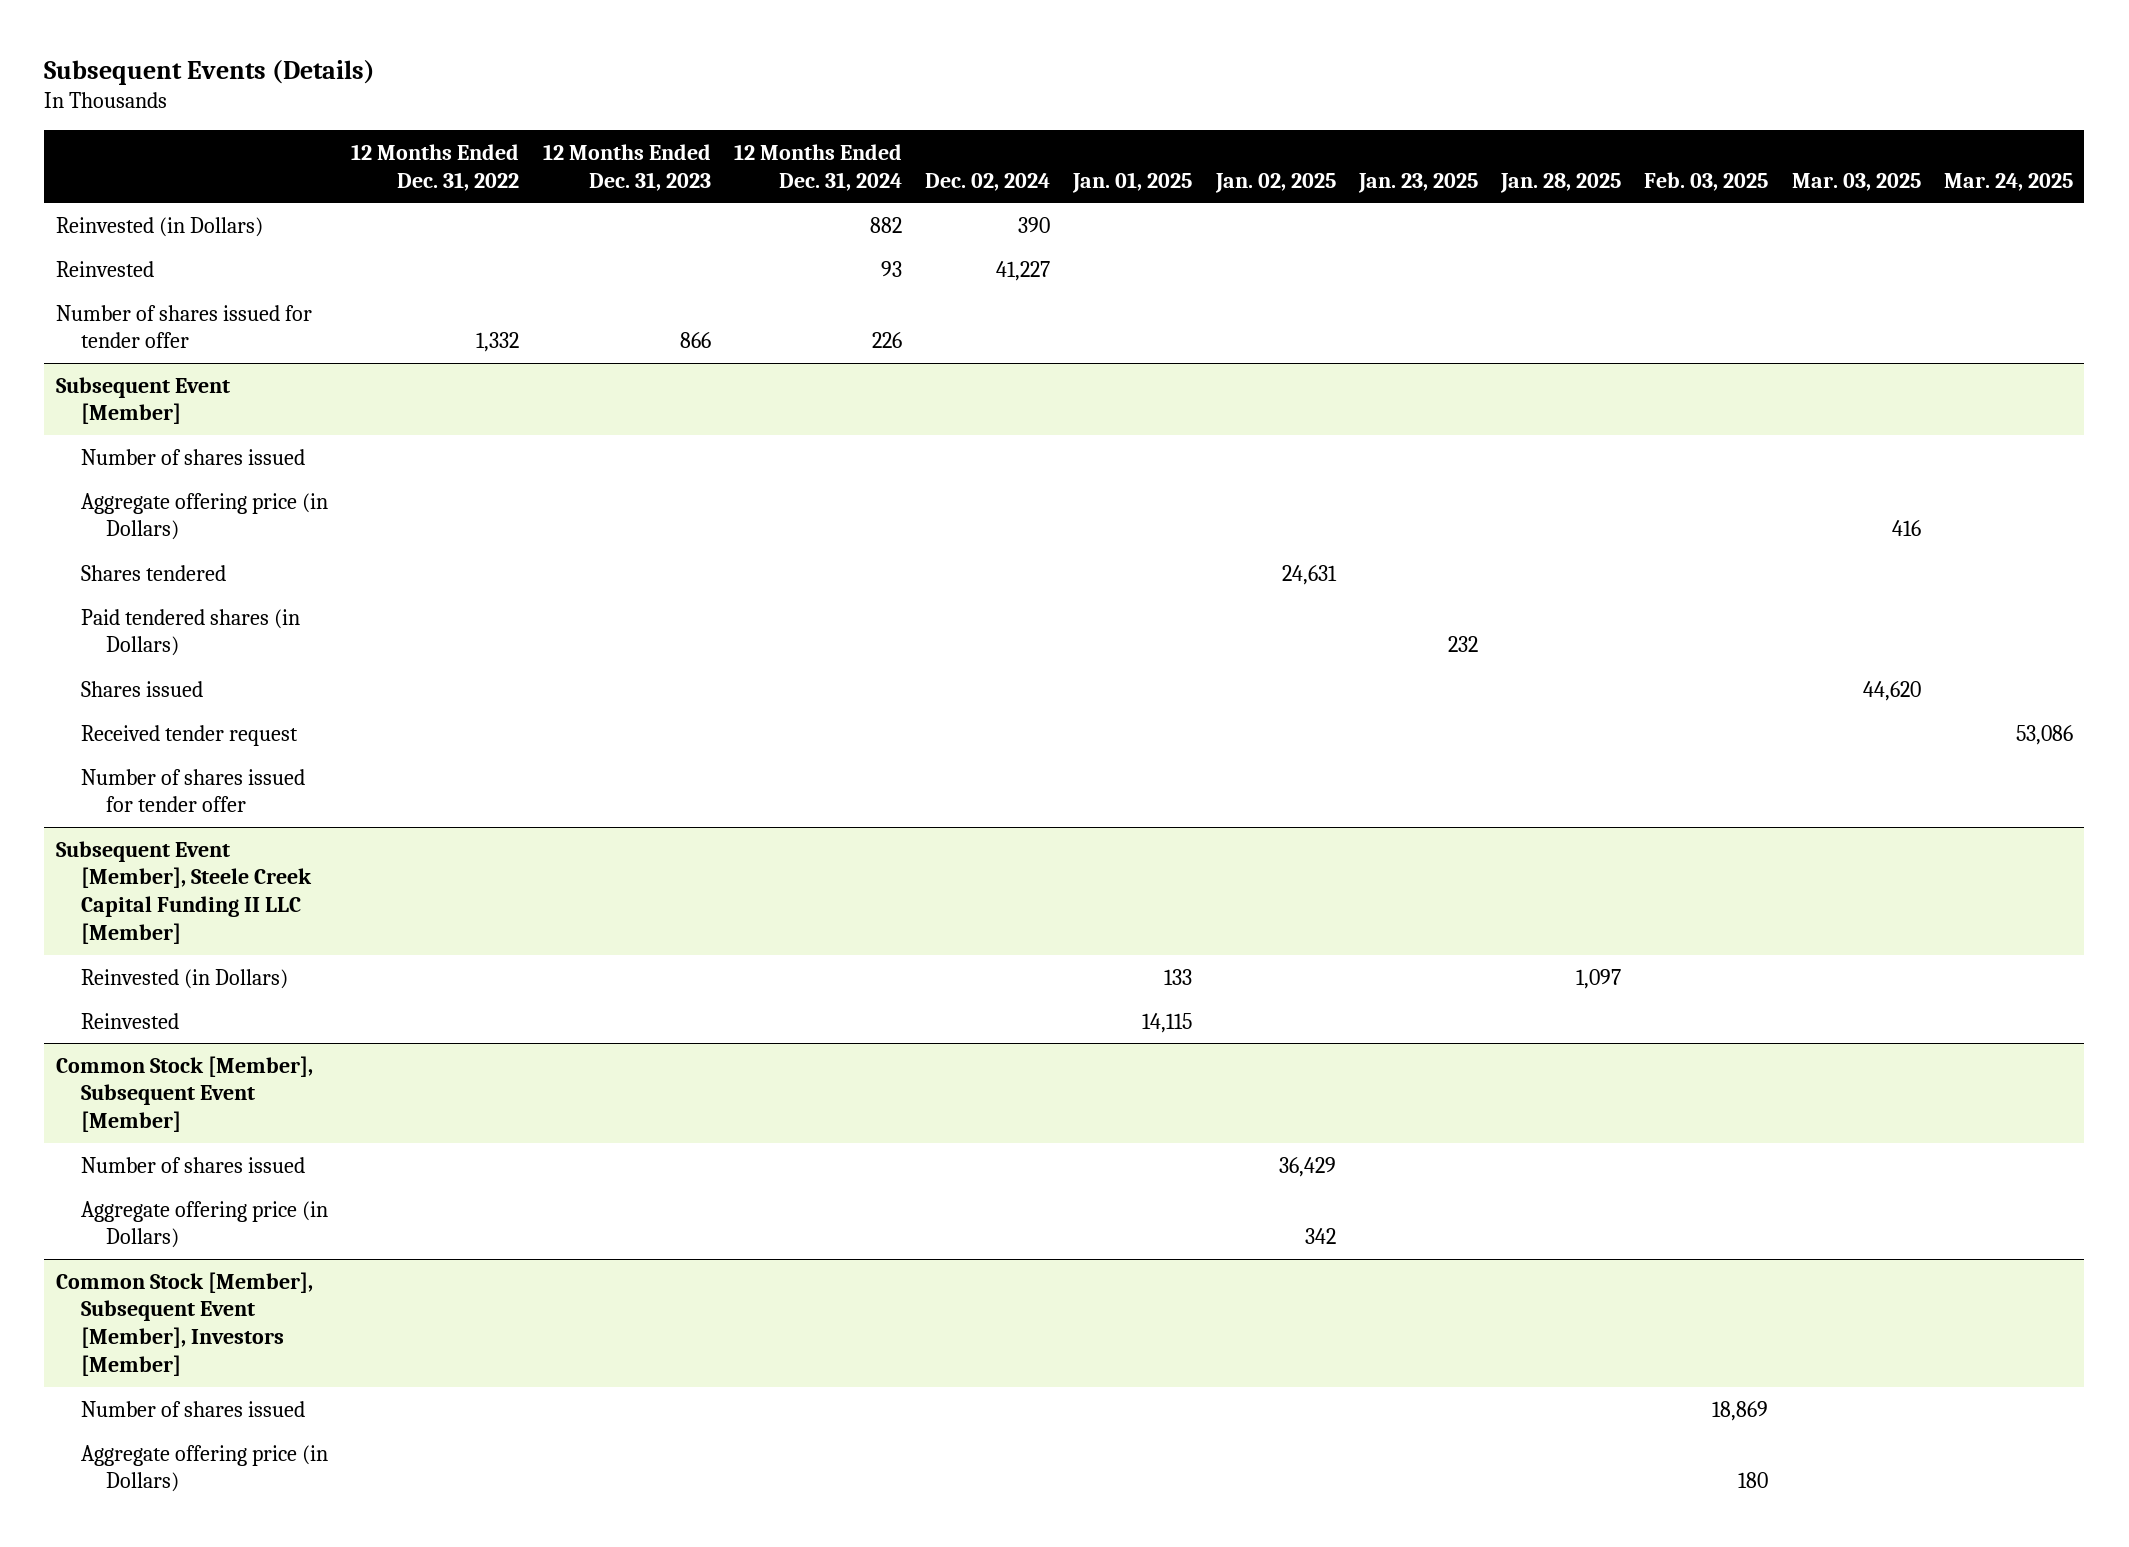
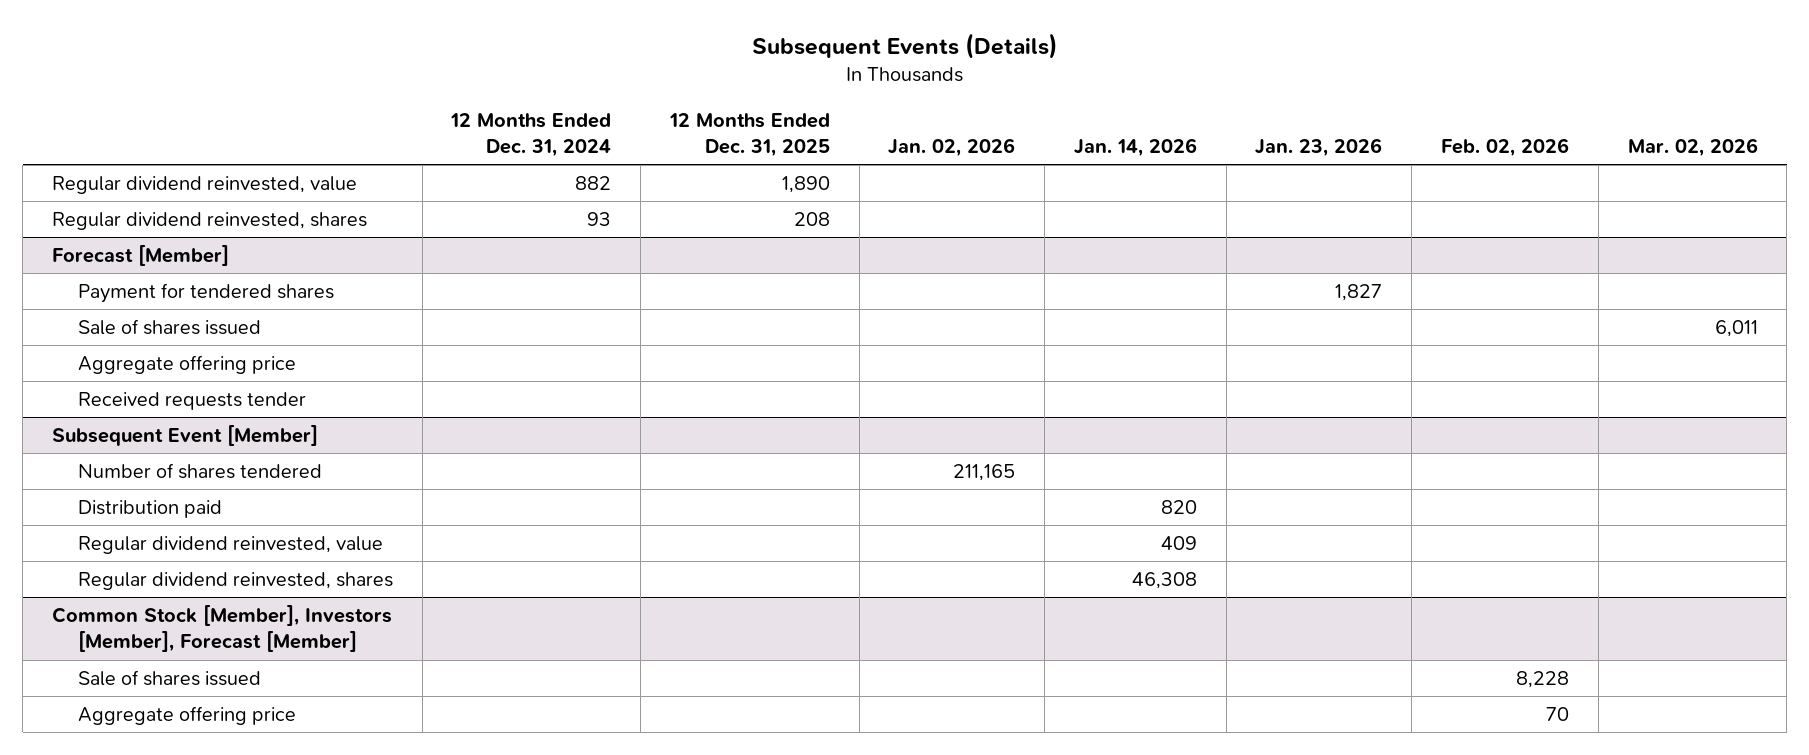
- | 12 Months Ended Dec. 31, 2022 | 12 Months Ended Dec. 31, 2023 | 12 Months Ended Dec. 31, 2024 | Dec. 02, 2024 | Jan. 01, 2025 | Jan. 02, 2025 | Jan. 23, 2025 | Jan. 28, 2025 | Feb. 03, 2025 | Mar. 03, 2025 | Mar. 24, 2025
+ | 12 Months Ended Dec. 31, 2024 | 12 Months Ended Dec. 31, 2025 | Jan. 02, 2026 | Jan. 14, 2026 | Jan. 23, 2026 | Feb. 02, 2026 | Mar. 02, 2026
- Reinvested (in Dollars) | | | 882 | 390 | | | | | | |
- Reinvested | | | 93 | 41,227 | | | | | | |
- Number of shares issued for tender offer | 1,332 | 866 | 226 | | | | | | | |
+ Regular dividend reinvested, value | 882 | 1,890 | | | | |
+ Regular dividend reinvested, shares | 93 | 208 | | | | |
+ Forecast [Member]
+ Payment for tendered shares | | | | | 1,827 | |
+ Sale of shares issued | | | | | | | 6,011
+ Aggregate offering price
+ Received requests tender
@ Subsequent Event [Member]
- Number of shares issued
- Aggregate offering price (in Dollars) | | | | | | | | | | 416 |
- Shares tendered | | | | | | 24,631 | | | | |
- Paid tendered shares (in Dollars) | | | | | | | 232 | | | |
- Shares issued | | | | | | | | | | 44,620 |
- Received tender request | | | | | | | | | | | 53,086
- Number of shares issued for tender offer
- Subsequent Event [Member], Steele Creek Capital Funding II LLC [Member]
- Reinvested (in Dollars) | | | | | 133 | | | 1,097 | | |
- Reinvested | | | | | 14,115 | | | | | |
- Common Stock [Member], Subsequent Event [Member]
- Number of shares issued | | | | | | 36,429 | | | | |
- Aggregate offering price (in Dollars) | | | | | | 342 | | | | |
- Common Stock [Member], Subsequent Event [Member], Investors [Member]
- Number of shares issued | | | | | | | | | 18,869 | |
- Aggregate offering price (in Dollars) | | | | | | | | | 180 | |
@ Subsequent Event [Member]
+ Number of shares tendered | | | 211,165 | | | |
+ Distribution paid | | | | 820 | | |
+ Regular dividend reinvested, value | | | | 409 | | |
+ Regular dividend reinvested, shares | | | | 46,308 | | |
+ Common Stock [Member], Investors [Member], Forecast [Member]
+ Sale of shares issued | | | | | | 8,228 |
+ Aggregate offering price | | | | | | 70 |

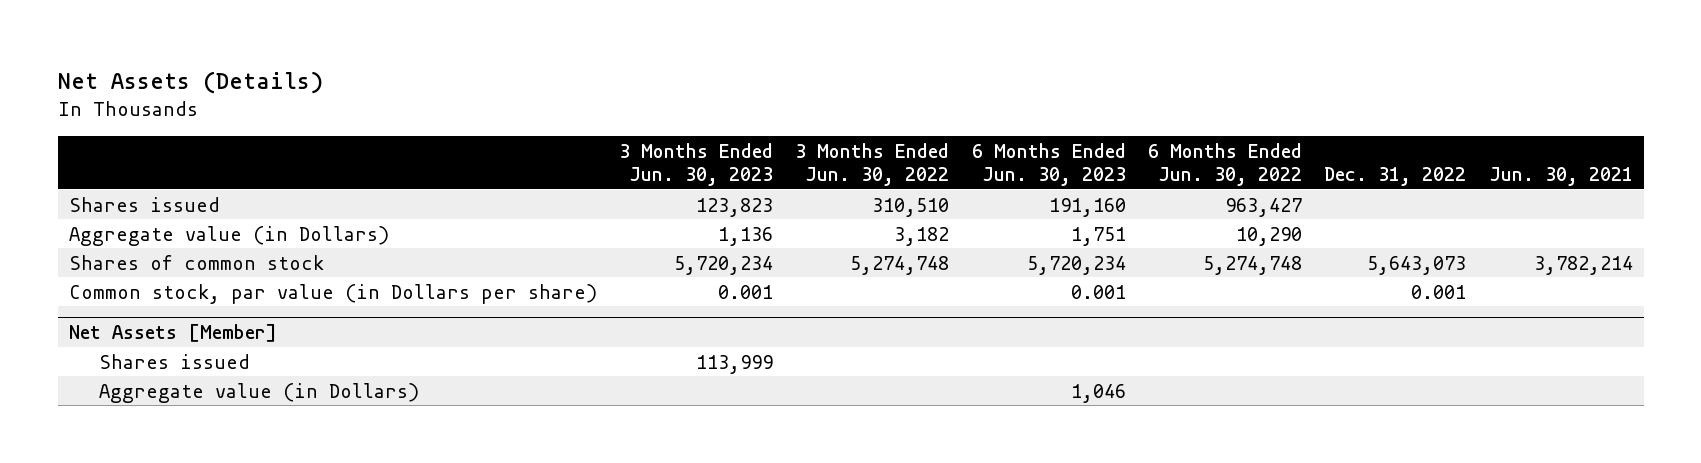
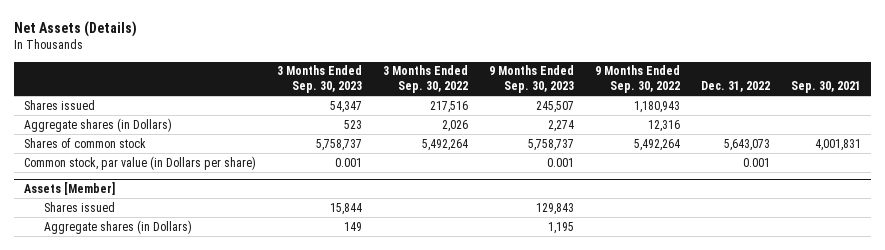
- | 3 Months Ended Jun. 30, 2023 | 3 Months Ended Jun. 30, 2022 | 6 Months Ended Jun. 30, 2023 | 6 Months Ended Jun. 30, 2022 | Dec. 31, 2022 | Jun. 30, 2021
+ | 3 Months Ended Sep. 30, 2023 | 3 Months Ended Sep. 30, 2022 | 9 Months Ended Sep. 30, 2023 | 9 Months Ended Sep. 30, 2022 | Dec. 31, 2022 | Sep. 30, 2021
- Aggregate value (in Dollars) | 1,136 | 3,182 | 1,751 | 10,290 | |
+ Aggregate shares (in Dollars) | 523 | 2,026 | 2,274 | 12,316 | |
- Net Assets [Member]
+ Assets [Member]
- Aggregate value (in Dollars) | | | 1,046 | | |
+ Aggregate shares (in Dollars) | 149 | | 1,195 | | |

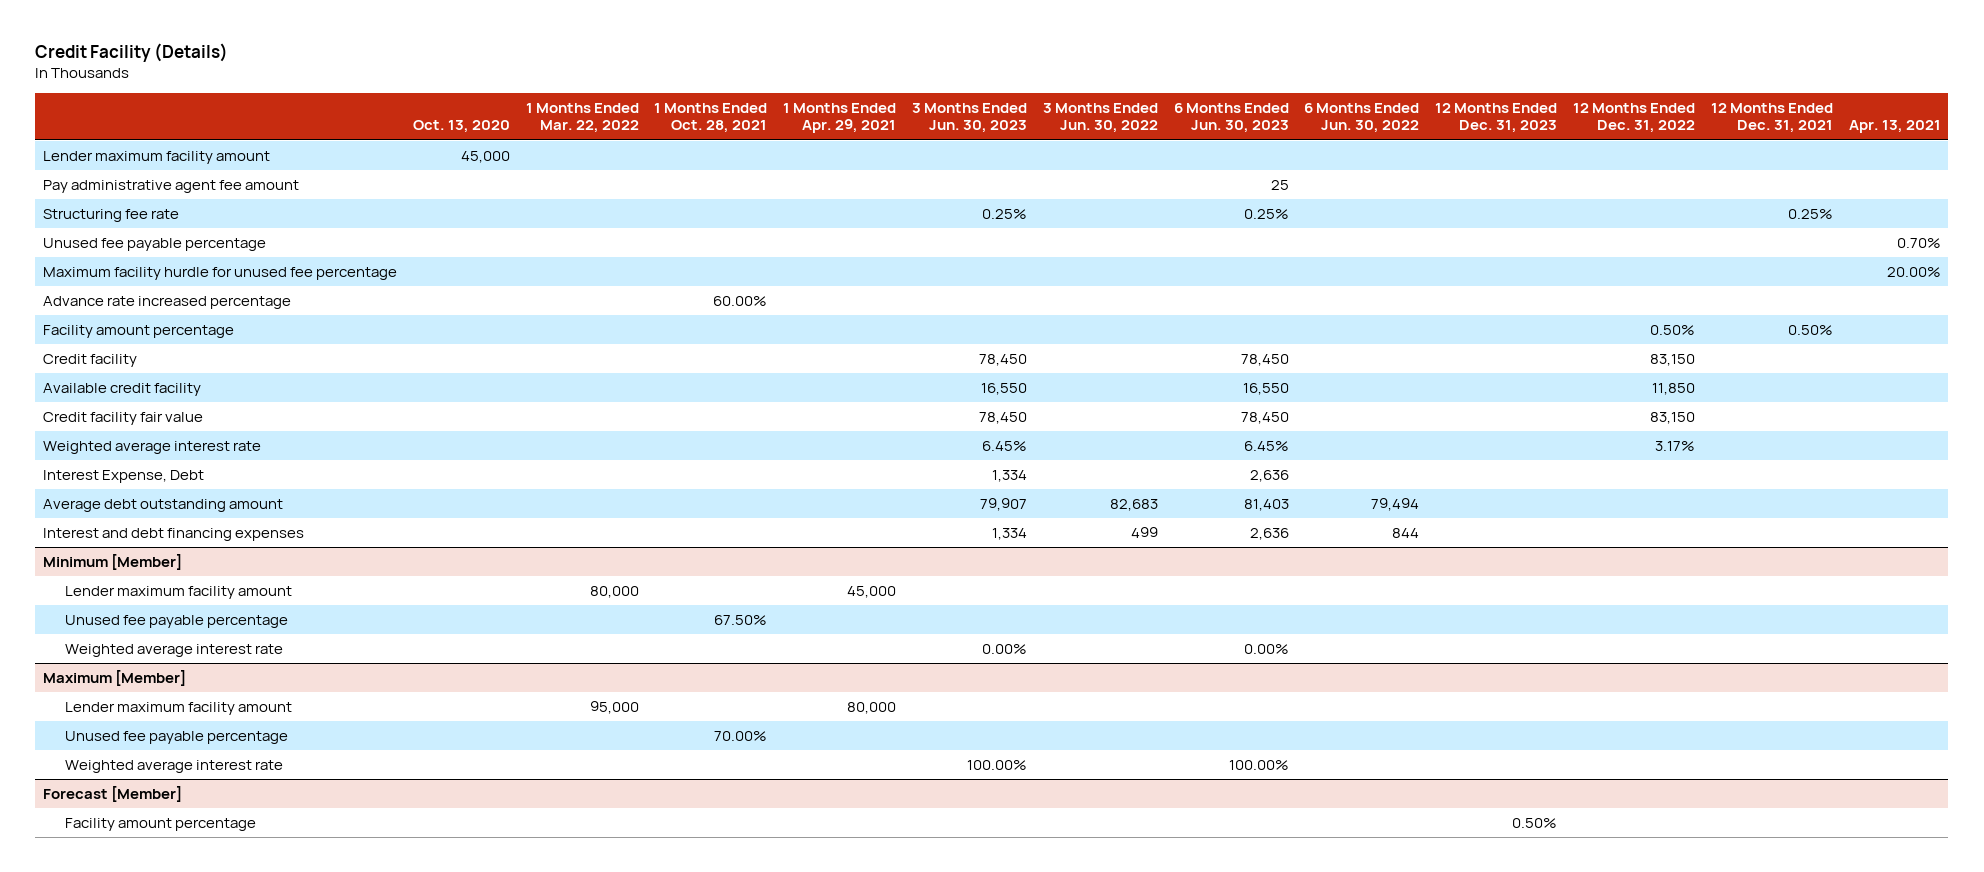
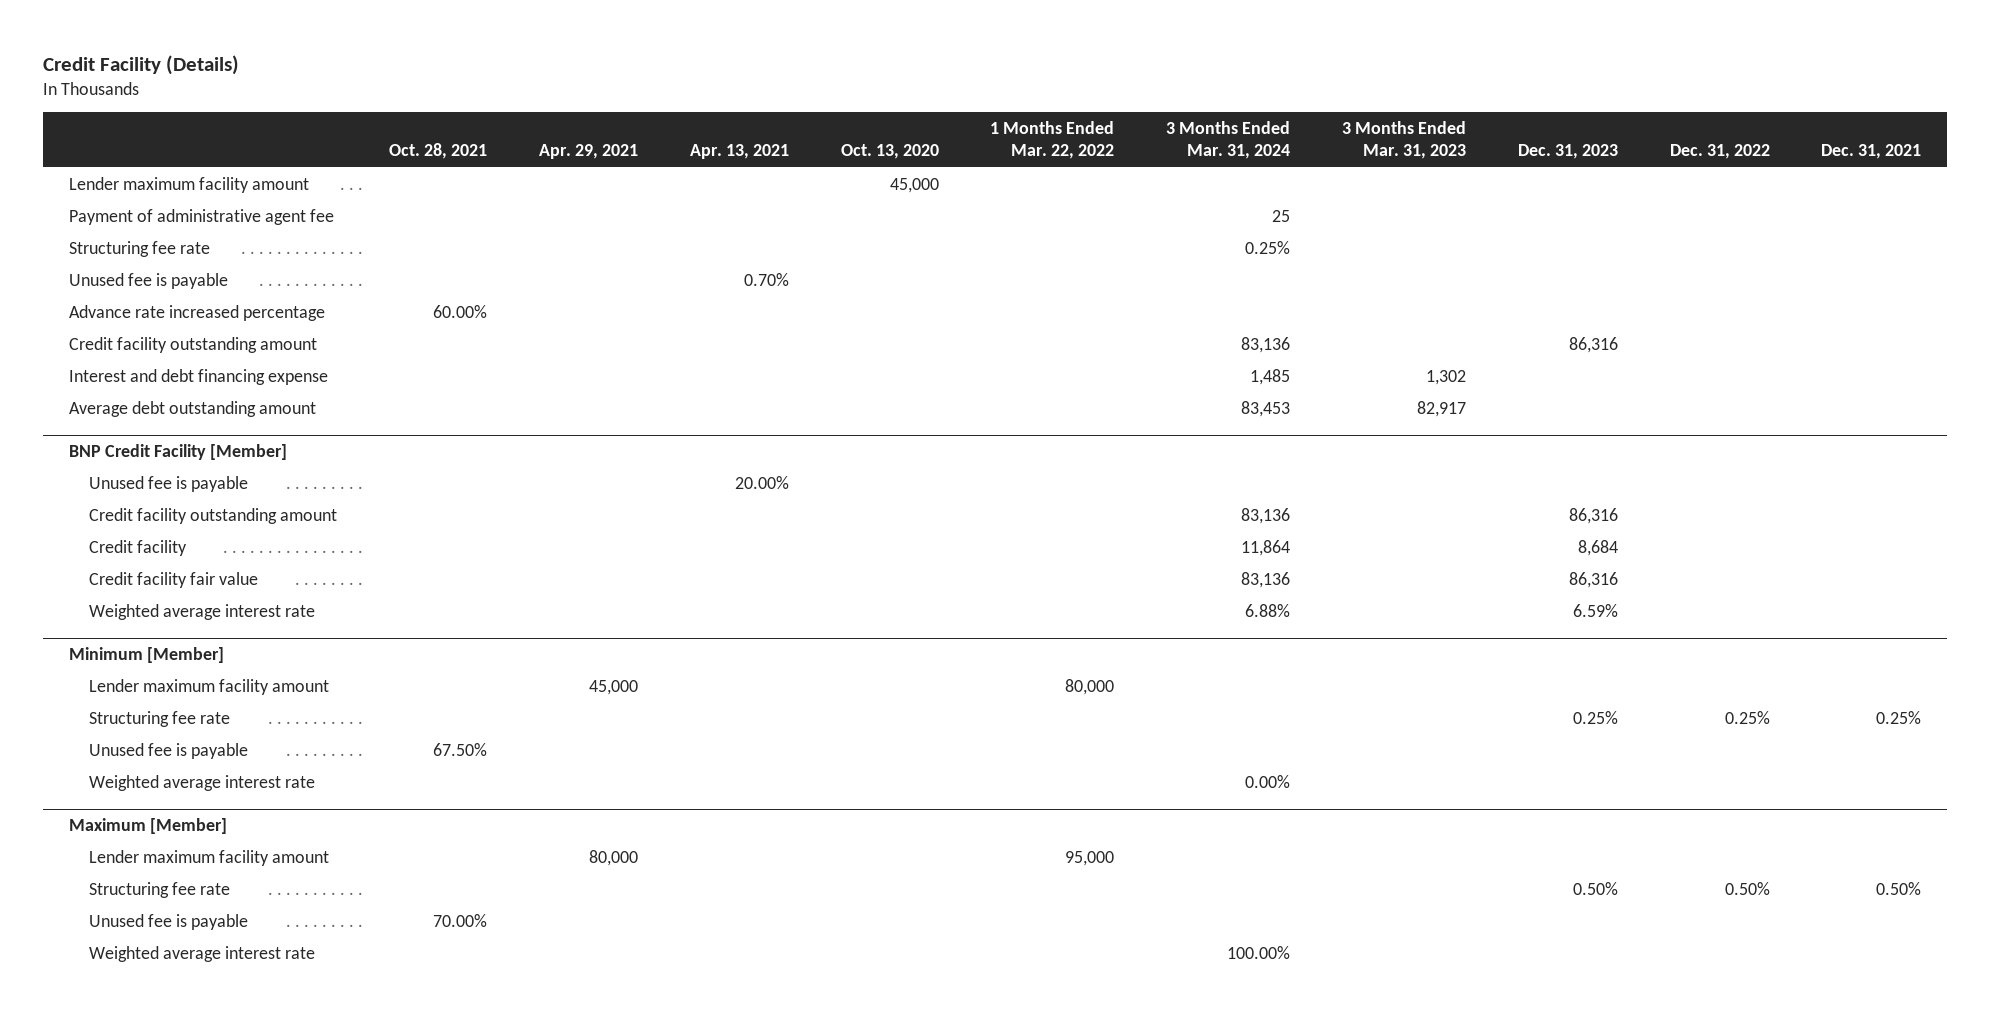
- | Oct. 13, 2020 | 1 Months Ended Mar. 22, 2022 | 1 Months Ended Oct. 28, 2021 | 1 Months Ended Apr. 29, 2021 | 3 Months Ended Jun. 30, 2023 | 3 Months Ended Jun. 30, 2022 | 6 Months Ended Jun. 30, 2023 | 6 Months Ended Jun. 30, 2022 | 12 Months Ended Dec. 31, 2023 | 12 Months Ended Dec. 31, 2022 | 12 Months Ended Dec. 31, 2021 | Apr. 13, 2021
+ | Oct. 28, 2021 | Apr. 29, 2021 | Apr. 13, 2021 | Oct. 13, 2020 | 1 Months Ended Mar. 22, 2022 | 3 Months Ended Mar. 31, 2024 | 3 Months Ended Mar. 31, 2023 | Dec. 31, 2023 | Dec. 31, 2022 | Dec. 31, 2021
- Pay administrative agent fee amount | | | | | | | 25 | | | | |
+ Payment of administrative agent fee | | | | | | 25 | | | |
- Unused fee payable percentage | | | | | | | | | | | | 0.70%
- Maximum facility hurdle for unused fee percentage | | | | | | | | | | | | 20.00%
+ Unused fee is payable | | | 0.70% | | | | | | |
- Facility amount percentage | | | | | | | | | | 0.50% | 0.50% |
- Credit facility | | | | | 78,450 | | 78,450 | | | 83,150 | |
- Available credit facility | | | | | 16,550 | | 16,550 | | | 11,850 | |
- Credit facility fair value | | | | | 78,450 | | 78,450 | | | 83,150 | |
- Weighted average interest rate | | | | | 6.45% | | 6.45% | | | 3.17% | |
- Interest Expense, Debt | | | | | 1,334 | | 2,636 | | | | |
+ Credit facility outstanding amount | | | | | | 83,136 | | 86,316 | |
+ Interest and debt financing expense | | | | | | 1,485 | 1,302 | | |
- Interest and debt financing expenses | | | | | 1,334 | 499 | 2,636 | 844 | | | |
+ BNP Credit Facility [Member]
+ Unused fee is payable | | | 20.00% | | | | | | |
+ Credit facility outstanding amount | | | | | | 83,136 | | 86,316 | |
+ Credit facility | | | | | | 11,864 | | 8,684 | |
+ Credit facility fair value | | | | | | 83,136 | | 86,316 | |
+ Weighted average interest rate | | | | | | 6.88% | | 6.59% | |
@ Minimum [Member]
- Unused fee payable percentage | | | 67.50% | | | | | | | | |
+ Structuring fee rate | | | | | | | | 0.25% | 0.25% | 0.25%
+ Unused fee is payable | 67.50% | | | | | | | | |
@ Maximum [Member]
- Unused fee payable percentage | | | 70.00% | | | | | | | | |
+ Structuring fee rate | | | | | | | | 0.50% | 0.50% | 0.50%
+ Unused fee is payable | 70.00% | | | | | | | | |
- Forecast [Member]
- Facility amount percentage | | | | | | | | | 0.50% | | |

